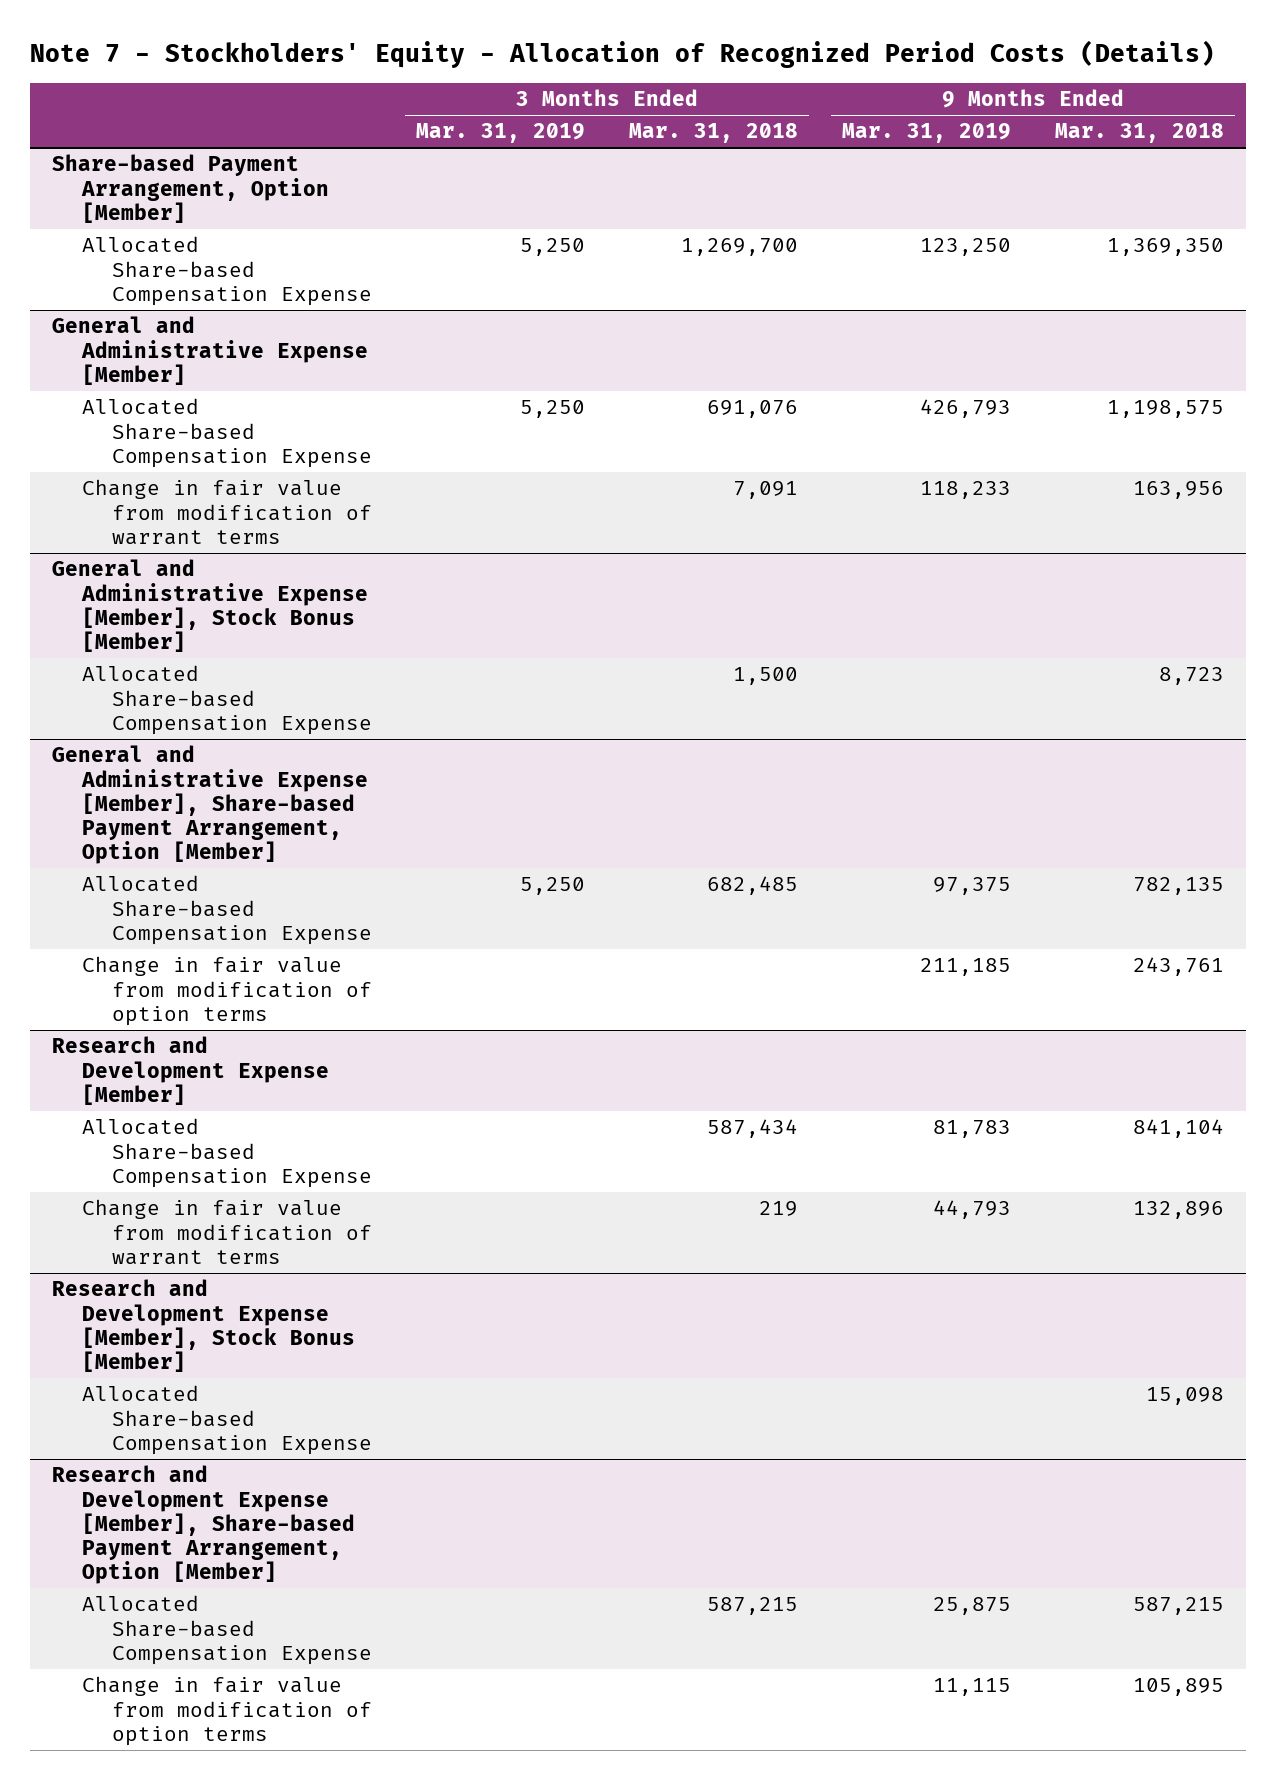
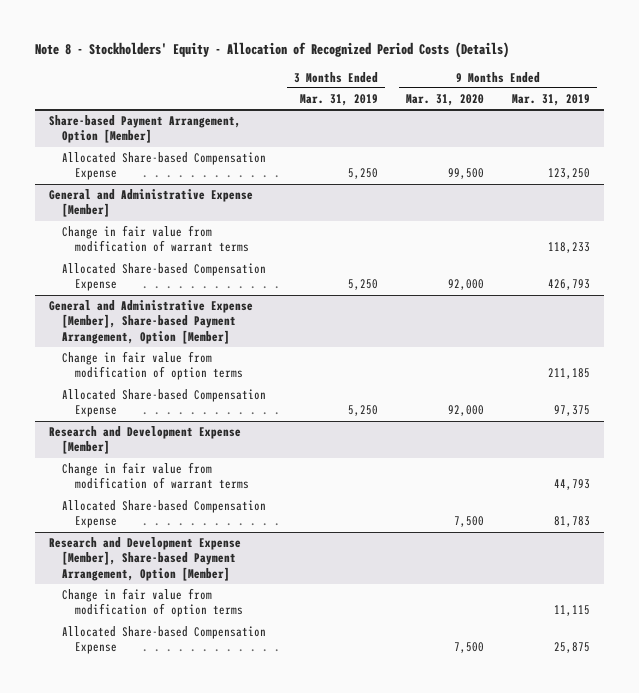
- Note 7 - Stockholders' Equity - Allocation of Recognized Period Costs (Details)
+ Note 8 - Stockholders' Equity - Allocation of Recognized Period Costs (Details)
- | 3 Months Ended Mar. 31, 2019 | 3 Months Ended Mar. 31, 2018 | 9 Months Ended Mar. 31, 2019 | 9 Months Ended Mar. 31, 2018
+ | 3 Months Ended Mar. 31, 2019 | 9 Months Ended Mar. 31, 2020 | 9 Months Ended Mar. 31, 2019
- General and Administrative Expense [Member], Stock Bonus [Member]
- Allocated Share-based Compensation Expense | | 1,500 | | 8,723
@ General and Administrative Expense [Member]
moved down: Allocated Share-based Compensation Expense | 5,250 | 92,000 | 426,793
@ General and Administrative Expense [Member], Share-based Payment Arrangement, Option [Member]
moved down: Allocated Share-based Compensation Expense | 5,250 | 92,000 | 97,375
- Research and Development Expense [Member], Stock Bonus [Member]
- Allocated Share-based Compensation Expense | | | | 15,098
@ Research and Development Expense [Member]
moved down: Allocated Share-based Compensation Expense | | 7,500 | 81,783
@ Research and Development Expense [Member], Share-based Payment Arrangement, Option [Member]
moved down: Allocated Share-based Compensation Expense | | 7,500 | 25,875

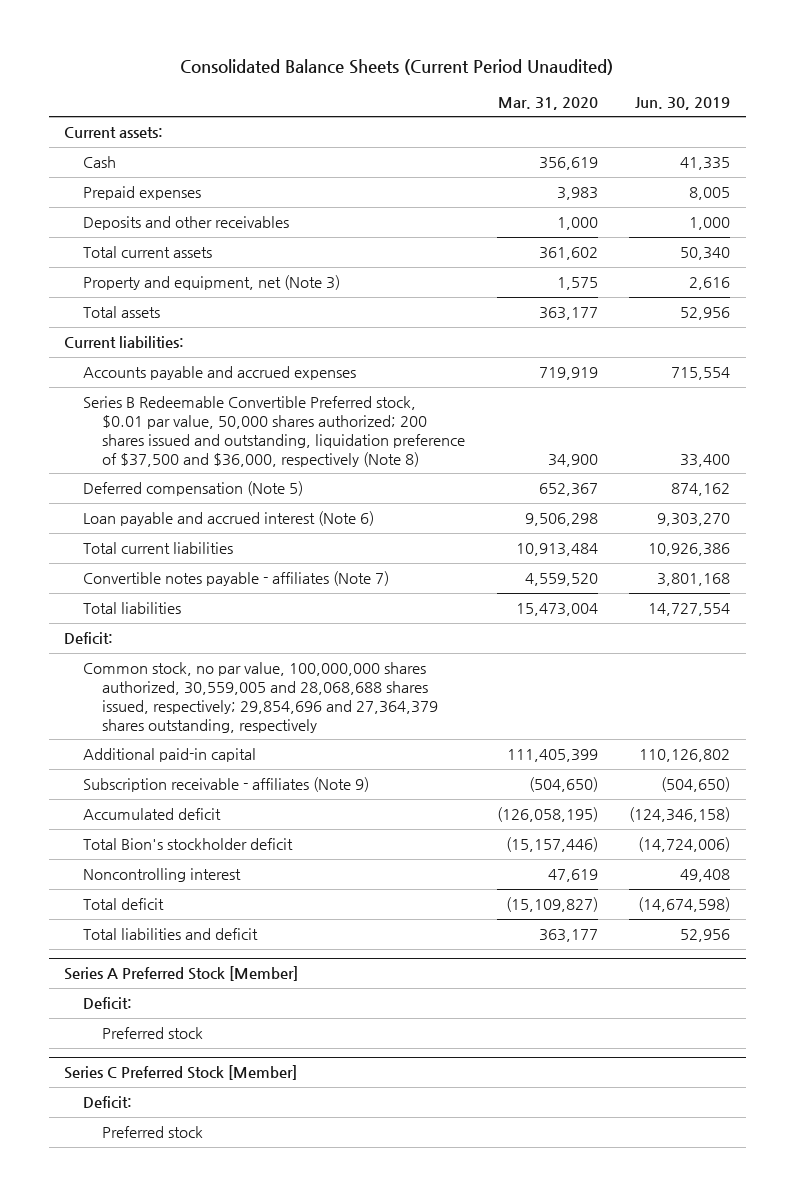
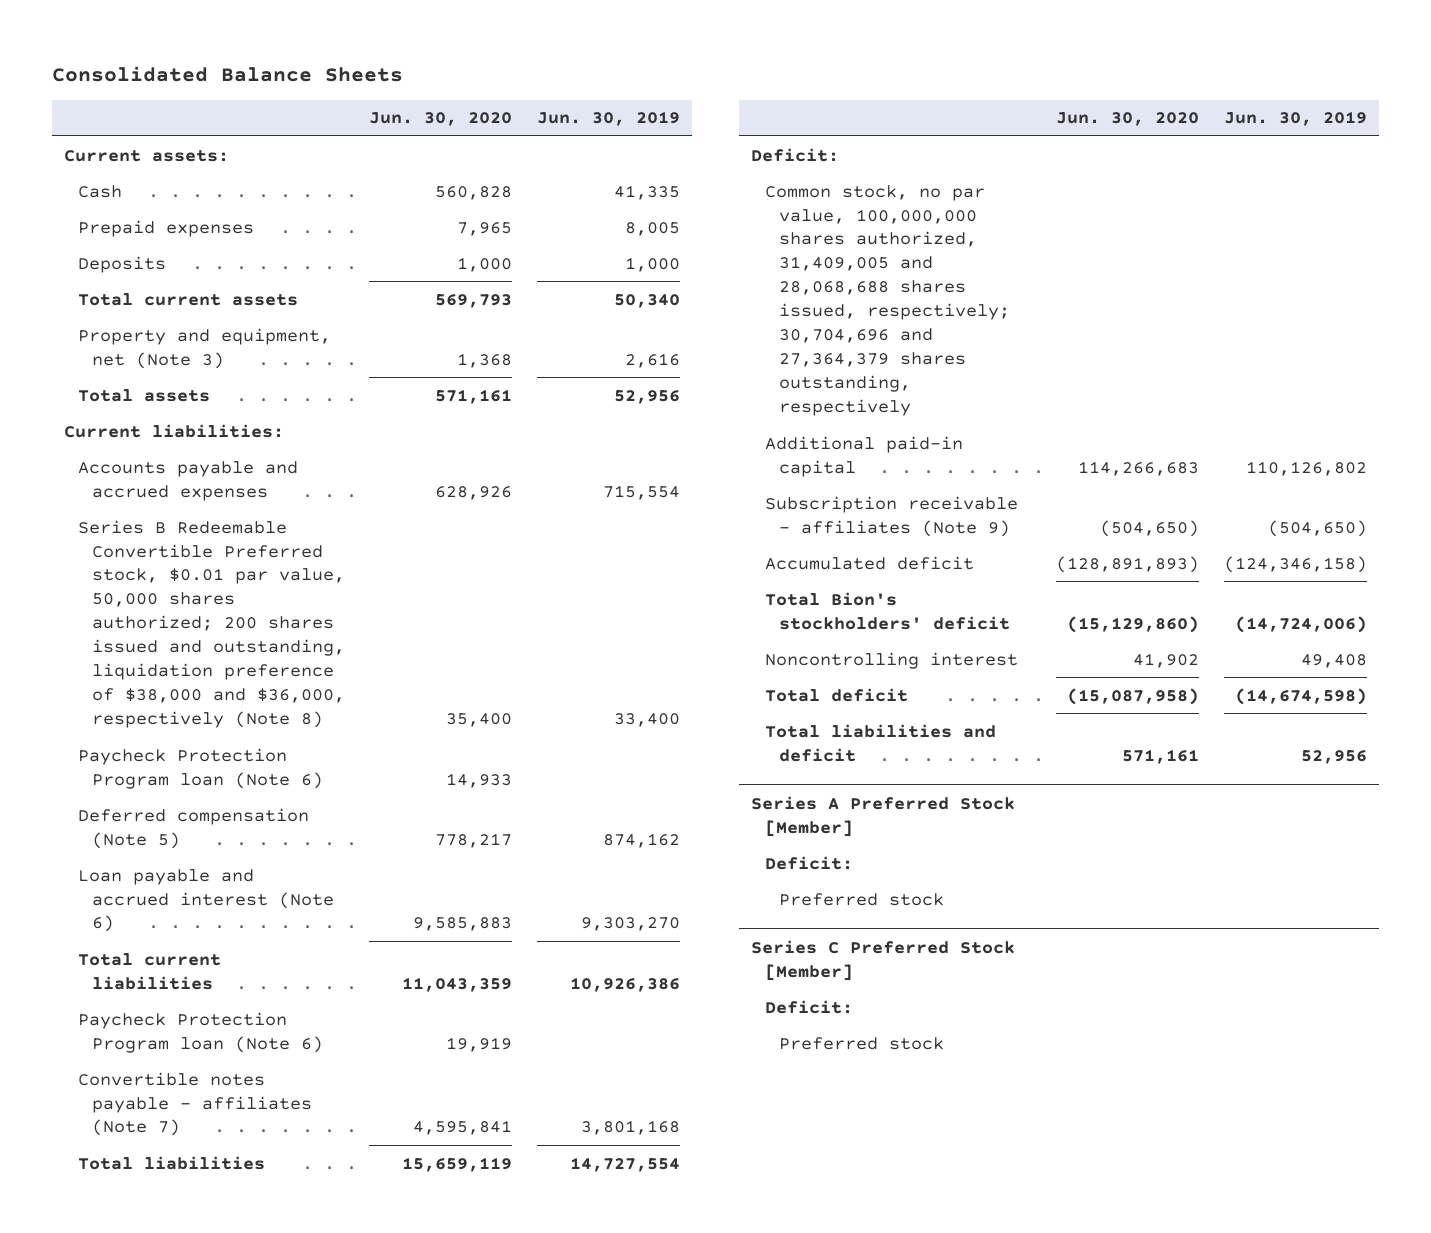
- Consolidated Balance Sheets (Current Period Unaudited)
+ Consolidated Balance Sheets
- | Mar. 31, 2020 | Jun. 30, 2019
+ | Jun. 30, 2020 | Jun. 30, 2019
- Deposits and other receivables | 1,000 | 1,000
+ Deposits | 1,000 | 1,000
- Series B Redeemable Convertible Preferred stock, $0.01 par value, 50,000 shares authorized; 200 shares issued and outstanding, liquidation preference of $37,500 and $36,000, respectively (Note 8) | 34,900 | 33,400
+ Series B Redeemable Convertible Preferred stock, $0.01 par value, 50,000 shares authorized; 200 shares issued and outstanding, liquidation preference of $38,000 and $36,000, respectively (Note 8) | 35,400 | 33,400
+ Paycheck Protection Program loan (Note 6) | 14,933 |
+ Paycheck Protection Program loan (Note 6) | 19,919 |
- Common stock, no par value, 100,000,000 shares authorized, 30,559,005 and 28,068,688 shares issued, respectively; 29,854,696 and 27,364,379 shares outstanding, respectively
+ Common stock, no par value, 100,000,000 shares authorized, 31,409,005 and 28,068,688 shares issued, respectively; 30,704,696 and 27,364,379 shares outstanding, respectively
- Total Bion's stockholder deficit | (15,157,446) | (14,724,006)
+ Total Bion's stockholders' deficit | (15,129,860) | (14,724,006)

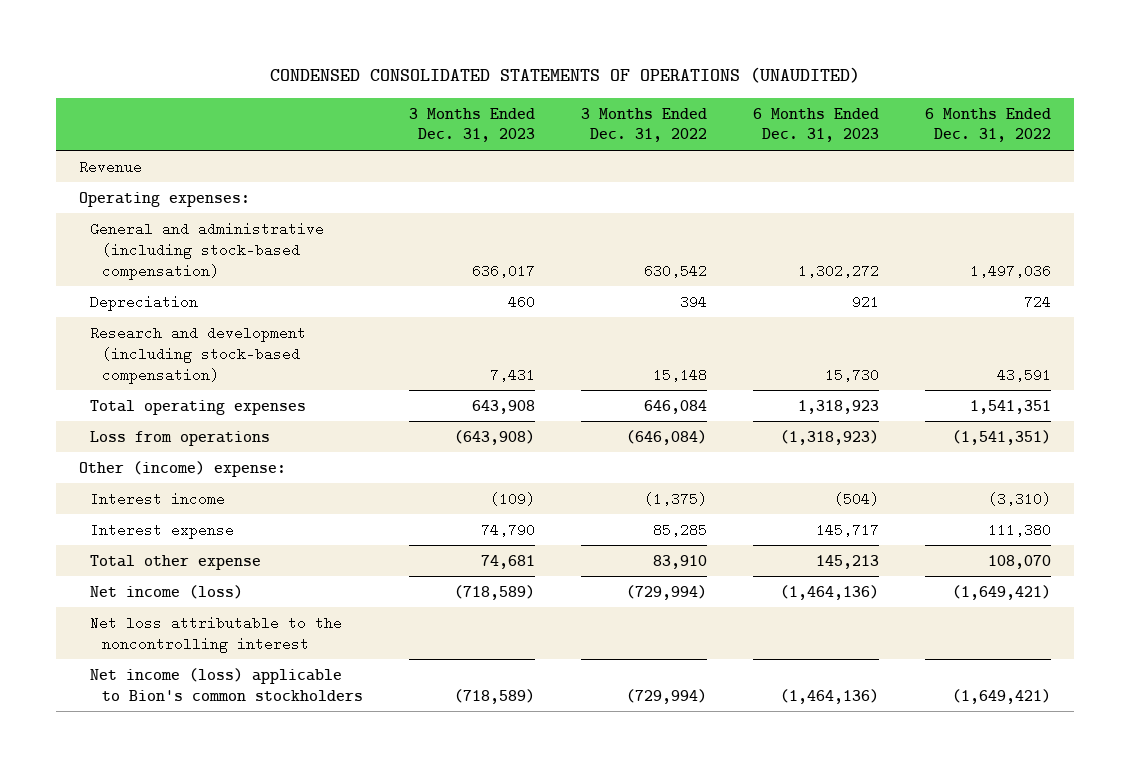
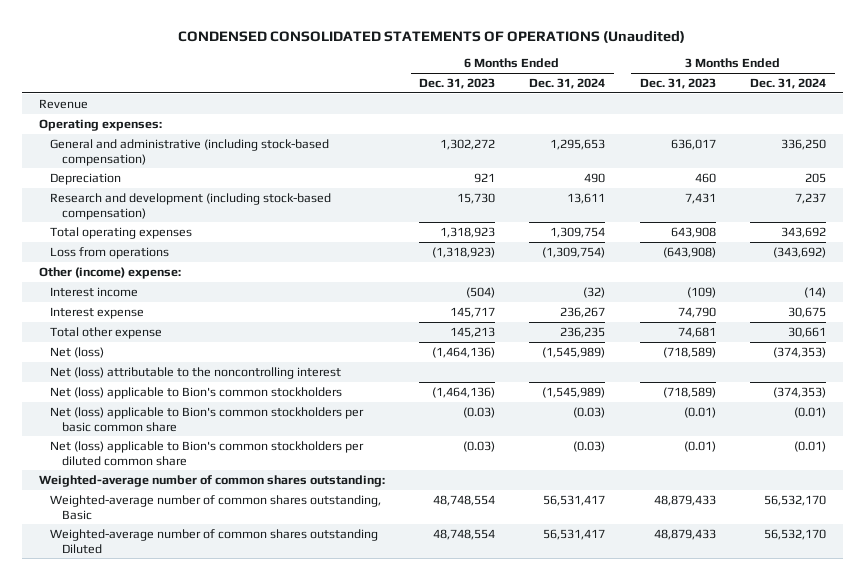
- CONDENSED CONSOLIDATED STATEMENTS OF OPERATIONS (UNAUDITED)
+ CONDENSED CONSOLIDATED STATEMENTS OF OPERATIONS (Unaudited)
- | 3 Months Ended Dec. 31, 2023 | 3 Months Ended Dec. 31, 2022 | 6 Months Ended Dec. 31, 2023 | 6 Months Ended Dec. 31, 2022
+ | 6 Months Ended Dec. 31, 2023 | 6 Months Ended Dec. 31, 2024 | 3 Months Ended Dec. 31, 2023 | 3 Months Ended Dec. 31, 2024
- Net income (loss) | (718,589) | (729,994) | (1,464,136) | (1,649,421)
- Net loss attributable to the noncontrolling interest
- Net income (loss) applicable to Bion's common stockholders | (718,589) | (729,994) | (1,464,136) | (1,649,421)
+ Net (loss) | (1,464,136) | (1,545,989) | (718,589) | (374,353)
+ Net (loss) attributable to the noncontrolling interest
+ Net (loss) applicable to Bion's common stockholders | (1,464,136) | (1,545,989) | (718,589) | (374,353)
+ Net (loss) applicable to Bion's common stockholders per basic common share | (0.03) | (0.03) | (0.01) | (0.01)
+ Net (loss) applicable to Bion's common stockholders per diluted common share | (0.03) | (0.03) | (0.01) | (0.01)
+ Weighted-average number of common shares outstanding:
+ Weighted-average number of common shares outstanding, Basic | 48,748,554 | 56,531,417 | 48,879,433 | 56,532,170
+ Weighted-average number of common shares outstanding Diluted | 48,748,554 | 56,531,417 | 48,879,433 | 56,532,170

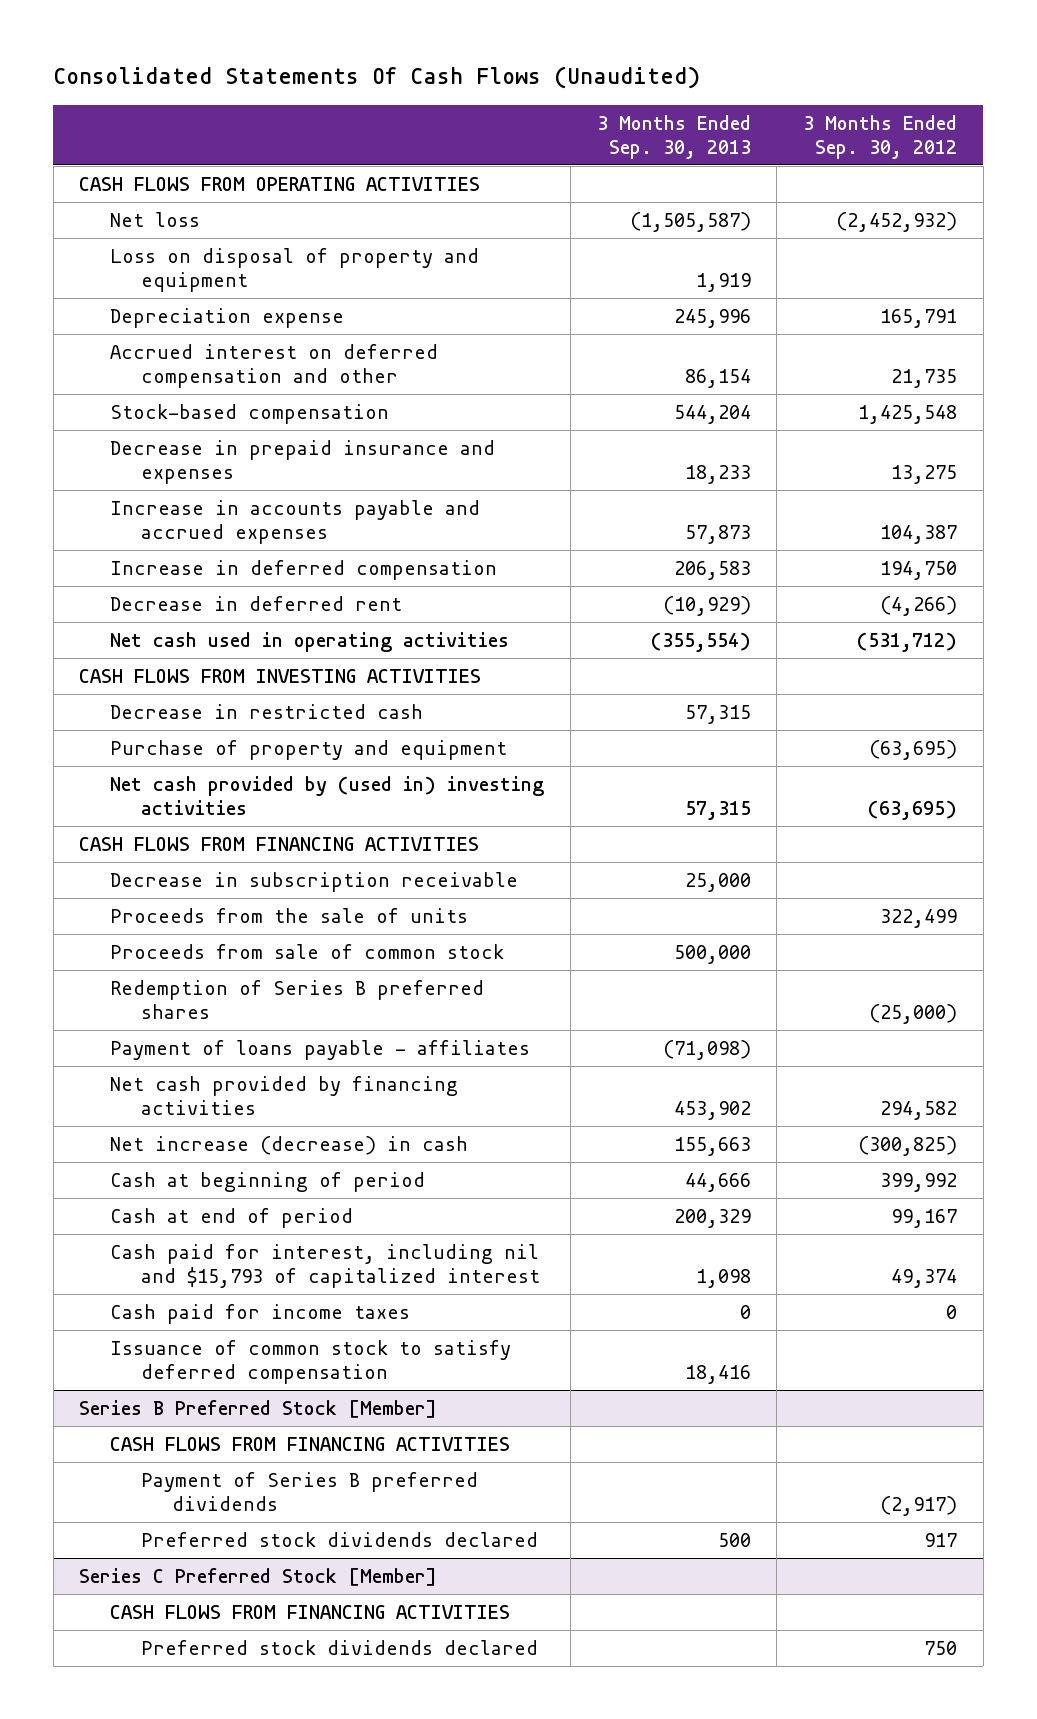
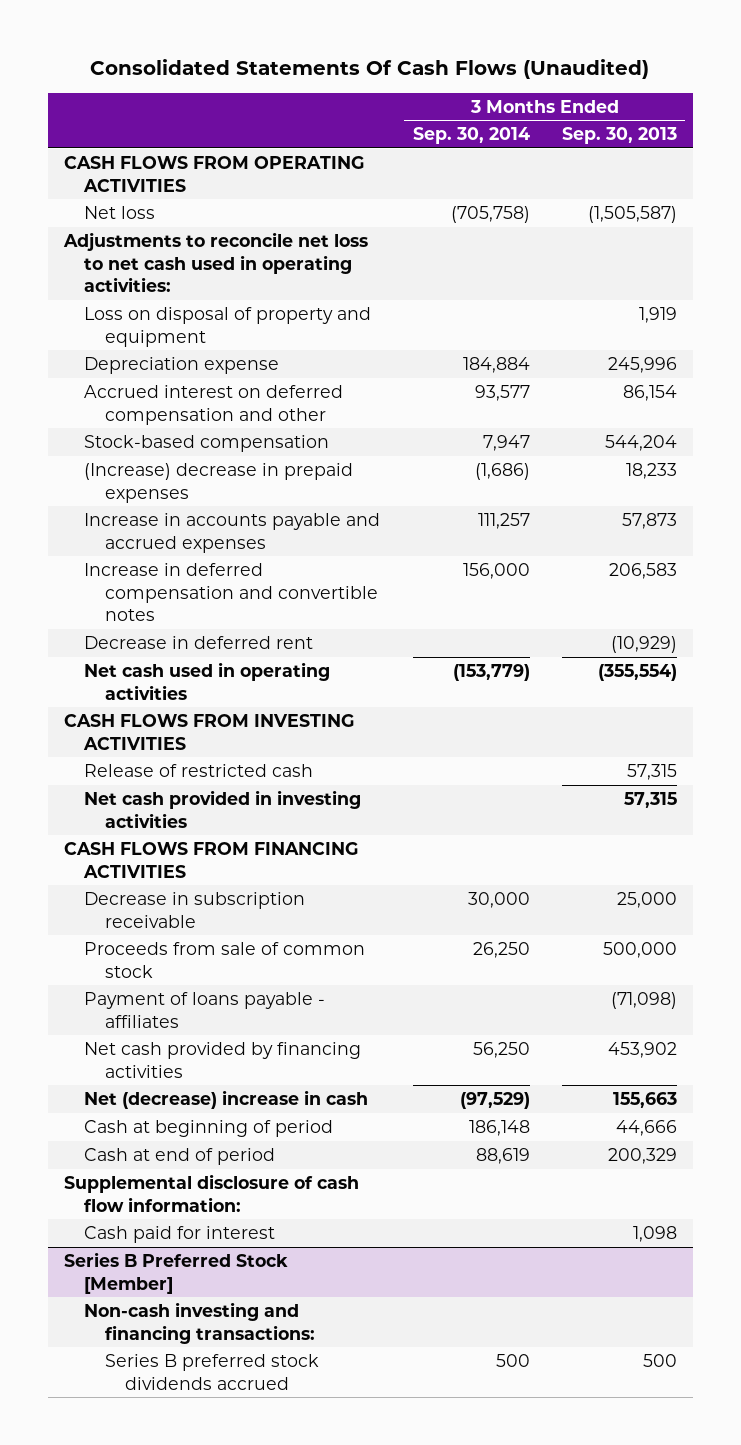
- | 3 Months Ended Sep. 30, 2013 | 3 Months Ended Sep. 30, 2012
+ | 3 Months Ended Sep. 30, 2014 | 3 Months Ended Sep. 30, 2013
+ Adjustments to reconcile net loss to net cash used in operating activities:
- Decrease in prepaid insurance and expenses | 18,233 | 13,275
+ (Increase) decrease in prepaid expenses | (1,686) | 18,233
- Increase in deferred compensation | 206,583 | 194,750
+ Increase in deferred compensation and convertible notes | 156,000 | 206,583
- Decrease in restricted cash | 57,315 |
- Purchase of property and equipment | | (63,695)
- Net cash provided by (used in) investing activities | 57,315 | (63,695)
+ Release of restricted cash | | 57,315
+ Net cash provided in investing activities | | 57,315
- Proceeds from the sale of units | | 322,499
- Redemption of Series B preferred shares | | (25,000)
- Net increase (decrease) in cash | 155,663 | (300,825)
+ Net (decrease) increase in cash | (97,529) | 155,663
- Cash paid for interest, including nil and $15,793 of capitalized interest | 1,098 | 49,374
- Cash paid for income taxes | 0 | 0
- Issuance of common stock to satisfy deferred compensation | 18,416 |
+ Supplemental disclosure of cash flow information:
+ Cash paid for interest | | 1,098
@ Series B Preferred Stock [Member]
- CASH FLOWS FROM FINANCING ACTIVITIES
- Payment of Series B preferred dividends | | (2,917)
- Preferred stock dividends declared | 500 | 917
- Series C Preferred Stock [Member]
- CASH FLOWS FROM FINANCING ACTIVITIES
- Preferred stock dividends declared | | 750
@ Series B Preferred Stock [Member]
+ Non-cash investing and financing transactions:
+ Series B preferred stock dividends accrued | 500 | 500

